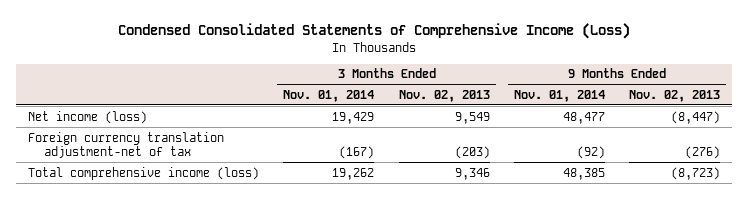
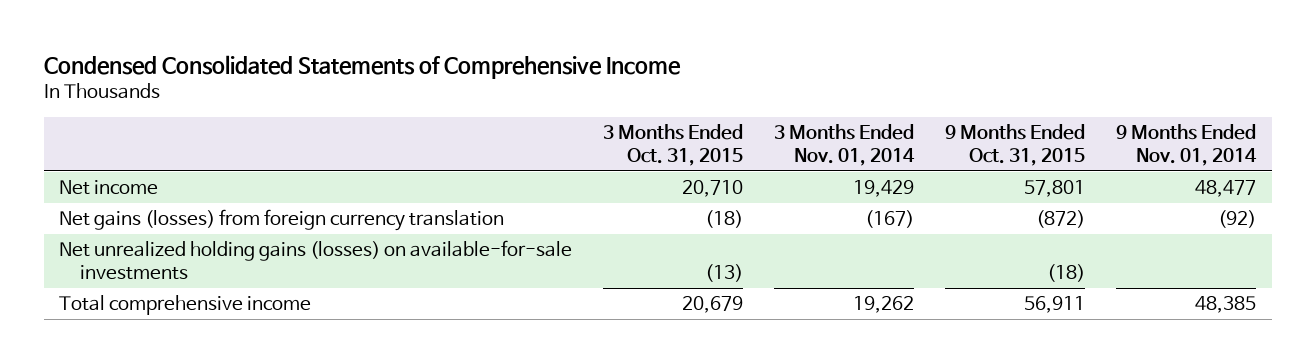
- Condensed Consolidated Statements of Comprehensive Income (Loss)
+ Condensed Consolidated Statements of Comprehensive Income
- | 3 Months Ended Nov. 01, 2014 | 3 Months Ended Nov. 02, 2013 | 9 Months Ended Nov. 01, 2014 | 9 Months Ended Nov. 02, 2013
+ | 3 Months Ended Oct. 31, 2015 | 3 Months Ended Nov. 01, 2014 | 9 Months Ended Oct. 31, 2015 | 9 Months Ended Nov. 01, 2014
- Net income (loss) | 19,429 | 9,549 | 48,477 | (8,447)
- Foreign currency translation adjustment-net of tax | (167) | (203) | (92) | (276)
- Total comprehensive income (loss) | 19,262 | 9,346 | 48,385 | (8,723)
+ Net income | 20,710 | 19,429 | 57,801 | 48,477
+ Net gains (losses) from foreign currency translation | (18) | (167) | (872) | (92)
+ Net unrealized holding gains (losses) on available-for-sale investments | (13) | | (18) |
+ Total comprehensive income | 20,679 | 19,262 | 56,911 | 48,385

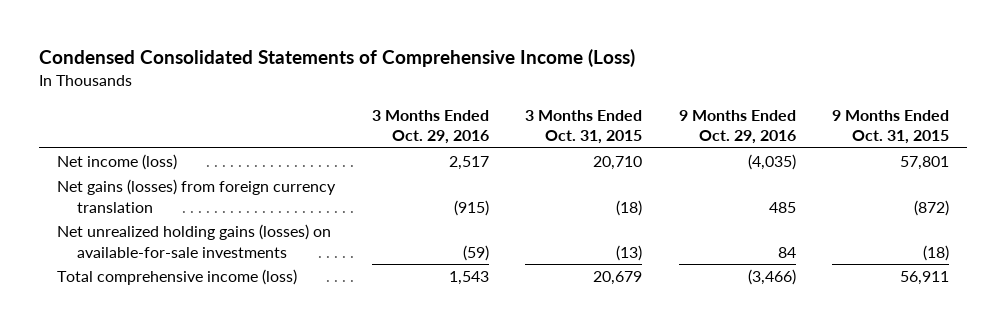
- Condensed Consolidated Statements of Comprehensive Income
+ Condensed Consolidated Statements of Comprehensive Income (Loss)
- | 3 Months Ended Oct. 31, 2015 | 3 Months Ended Nov. 01, 2014 | 9 Months Ended Oct. 31, 2015 | 9 Months Ended Nov. 01, 2014
+ | 3 Months Ended Oct. 29, 2016 | 3 Months Ended Oct. 31, 2015 | 9 Months Ended Oct. 29, 2016 | 9 Months Ended Oct. 31, 2015
- Net income | 20,710 | 19,429 | 57,801 | 48,477
+ Net income (loss) | 2,517 | 20,710 | (4,035) | 57,801
- Total comprehensive income | 20,679 | 19,262 | 56,911 | 48,385
+ Total comprehensive income (loss) | 1,543 | 20,679 | (3,466) | 56,911

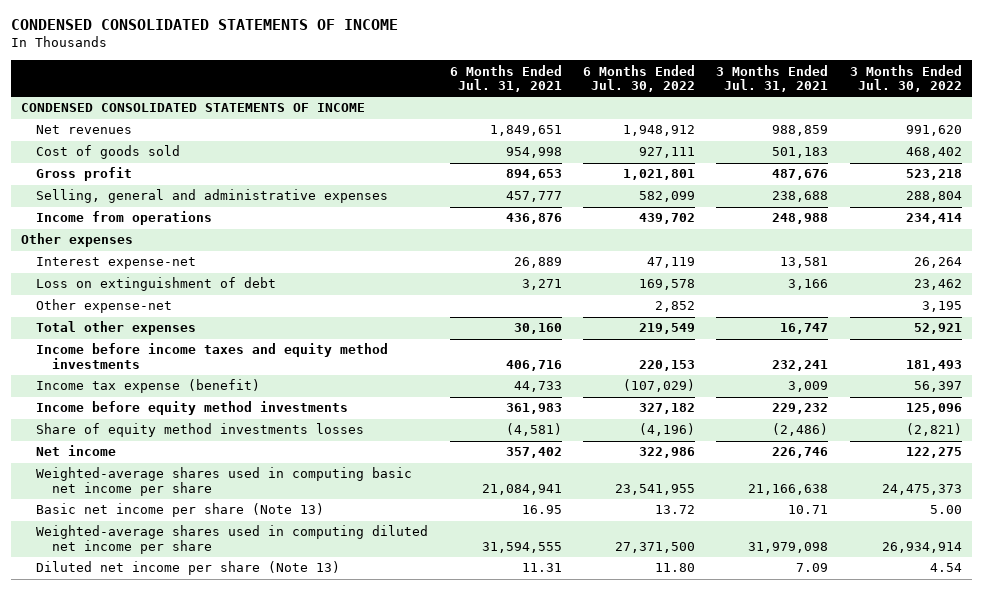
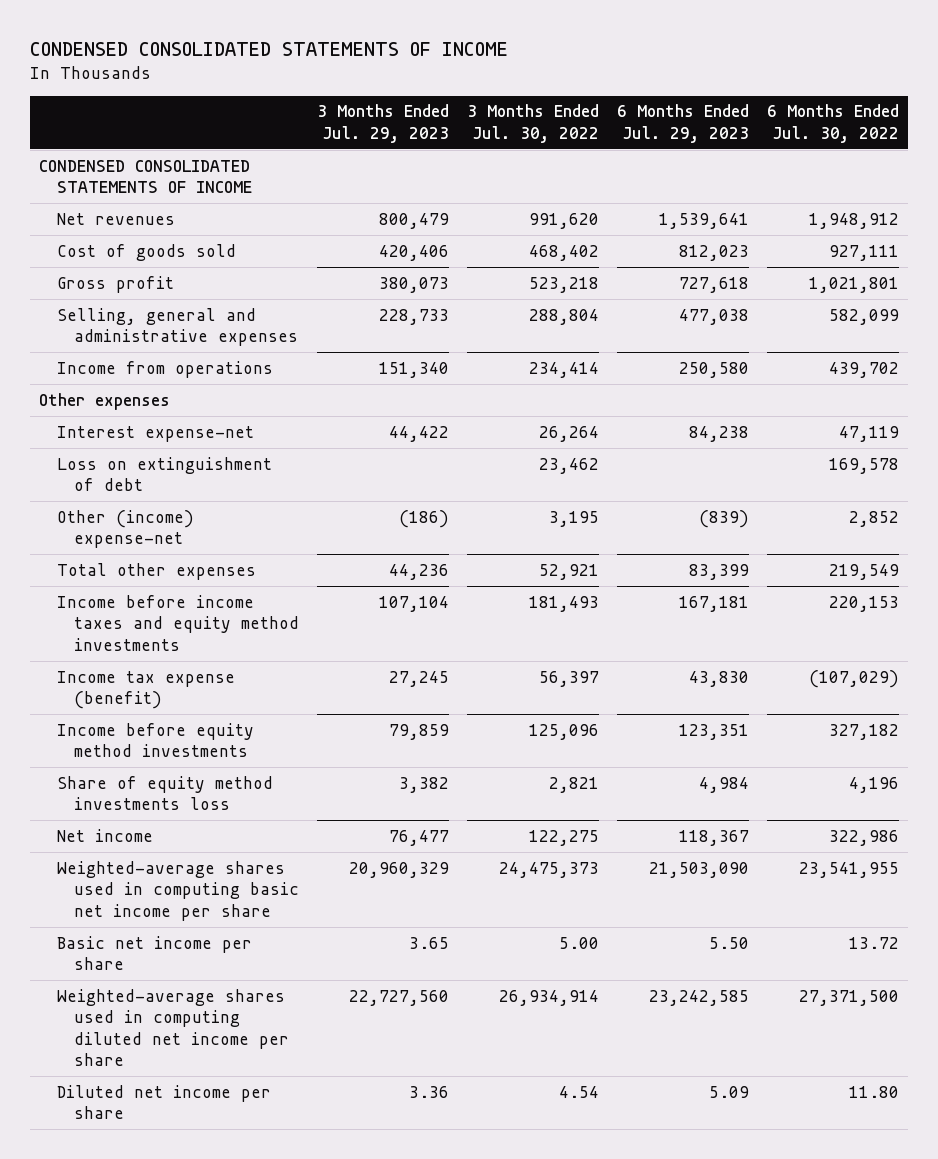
- | 6 Months Ended Jul. 31, 2021 | 6 Months Ended Jul. 30, 2022 | 3 Months Ended Jul. 31, 2021 | 3 Months Ended Jul. 30, 2022
+ | 3 Months Ended Jul. 29, 2023 | 3 Months Ended Jul. 30, 2022 | 6 Months Ended Jul. 29, 2023 | 6 Months Ended Jul. 30, 2022
- Other expense-net | | 2,852 | | 3,195
+ Other (income) expense-net | (186) | 3,195 | (839) | 2,852
- Share of equity method investments losses | (4,581) | (4,196) | (2,486) | (2,821)
+ Share of equity method investments loss | 3,382 | 2,821 | 4,984 | 4,196
- Basic net income per share (Note 13) | 16.95 | 13.72 | 10.71 | 5.00
+ Basic net income per share | 3.65 | 5.00 | 5.50 | 13.72
- Diluted net income per share (Note 13) | 11.31 | 11.80 | 7.09 | 4.54
+ Diluted net income per share | 3.36 | 4.54 | 5.09 | 11.80

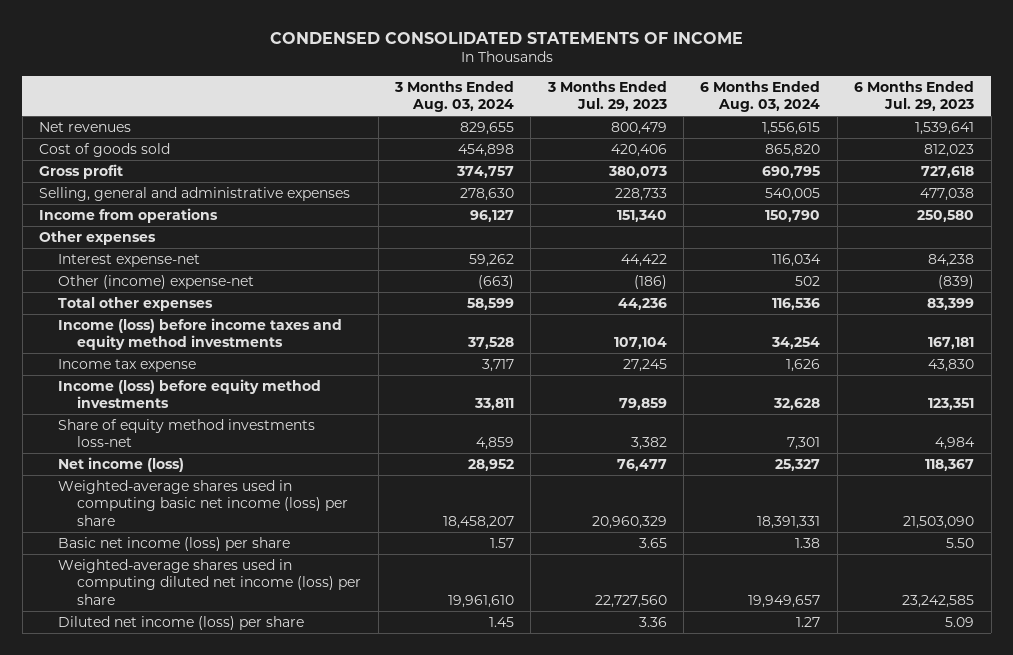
- | 3 Months Ended Jul. 29, 2023 | 3 Months Ended Jul. 30, 2022 | 6 Months Ended Jul. 29, 2023 | 6 Months Ended Jul. 30, 2022
+ | 3 Months Ended Aug. 03, 2024 | 3 Months Ended Jul. 29, 2023 | 6 Months Ended Aug. 03, 2024 | 6 Months Ended Jul. 29, 2023
- CONDENSED CONSOLIDATED STATEMENTS OF INCOME
- Loss on extinguishment of debt | | 23,462 | | 169,578
- Income before income taxes and equity method investments | 107,104 | 181,493 | 167,181 | 220,153
- Income tax expense (benefit) | 27,245 | 56,397 | 43,830 | (107,029)
- Income before equity method investments | 79,859 | 125,096 | 123,351 | 327,182
- Share of equity method investments loss | 3,382 | 2,821 | 4,984 | 4,196
- Net income | 76,477 | 122,275 | 118,367 | 322,986
- Weighted-average shares used in computing basic net income per share | 20,960,329 | 24,475,373 | 21,503,090 | 23,541,955
- Basic net income per share | 3.65 | 5.00 | 5.50 | 13.72
- Weighted-average shares used in computing diluted net income per share | 22,727,560 | 26,934,914 | 23,242,585 | 27,371,500
- Diluted net income per share | 3.36 | 4.54 | 5.09 | 11.80
+ Income (loss) before income taxes and equity method investments | 37,528 | 107,104 | 34,254 | 167,181
+ Income tax expense | 3,717 | 27,245 | 1,626 | 43,830
+ Income (loss) before equity method investments | 33,811 | 79,859 | 32,628 | 123,351
+ Share of equity method investments loss-net | 4,859 | 3,382 | 7,301 | 4,984
+ Net income (loss) | 28,952 | 76,477 | 25,327 | 118,367
+ Weighted-average shares used in computing basic net income (loss) per share | 18,458,207 | 20,960,329 | 18,391,331 | 21,503,090
+ Basic net income (loss) per share | 1.57 | 3.65 | 1.38 | 5.50
+ Weighted-average shares used in computing diluted net income (loss) per share | 19,961,610 | 22,727,560 | 19,949,657 | 23,242,585
+ Diluted net income (loss) per share | 1.45 | 3.36 | 1.27 | 5.09

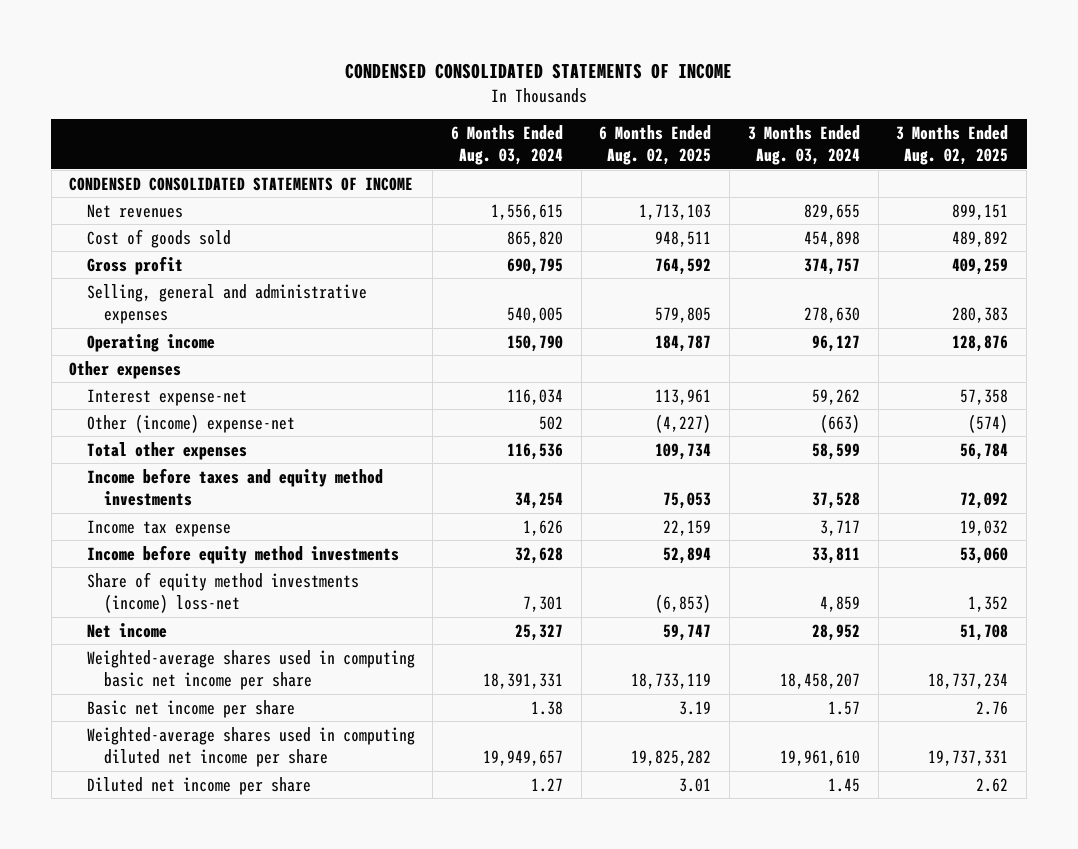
- | 3 Months Ended Aug. 03, 2024 | 3 Months Ended Jul. 29, 2023 | 6 Months Ended Aug. 03, 2024 | 6 Months Ended Jul. 29, 2023
+ | 6 Months Ended Aug. 03, 2024 | 6 Months Ended Aug. 02, 2025 | 3 Months Ended Aug. 03, 2024 | 3 Months Ended Aug. 02, 2025
+ CONDENSED CONSOLIDATED STATEMENTS OF INCOME
- Income from operations | 96,127 | 151,340 | 150,790 | 250,580
+ Operating income | 150,790 | 184,787 | 96,127 | 128,876
- Income (loss) before income taxes and equity method investments | 37,528 | 107,104 | 34,254 | 167,181
+ Income before taxes and equity method investments | 34,254 | 75,053 | 37,528 | 72,092
- Income (loss) before equity method investments | 33,811 | 79,859 | 32,628 | 123,351
- Share of equity method investments loss-net | 4,859 | 3,382 | 7,301 | 4,984
- Net income (loss) | 28,952 | 76,477 | 25,327 | 118,367
- Weighted-average shares used in computing basic net income (loss) per share | 18,458,207 | 20,960,329 | 18,391,331 | 21,503,090
- Basic net income (loss) per share | 1.57 | 3.65 | 1.38 | 5.50
- Weighted-average shares used in computing diluted net income (loss) per share | 19,961,610 | 22,727,560 | 19,949,657 | 23,242,585
- Diluted net income (loss) per share | 1.45 | 3.36 | 1.27 | 5.09
+ Income before equity method investments | 32,628 | 52,894 | 33,811 | 53,060
+ Share of equity method investments (income) loss-net | 7,301 | (6,853) | 4,859 | 1,352
+ Net income | 25,327 | 59,747 | 28,952 | 51,708
+ Weighted-average shares used in computing basic net income per share | 18,391,331 | 18,733,119 | 18,458,207 | 18,737,234
+ Basic net income per share | 1.38 | 3.19 | 1.57 | 2.76
+ Weighted-average shares used in computing diluted net income per share | 19,949,657 | 19,825,282 | 19,961,610 | 19,737,331
+ Diluted net income per share | 1.27 | 3.01 | 1.45 | 2.62

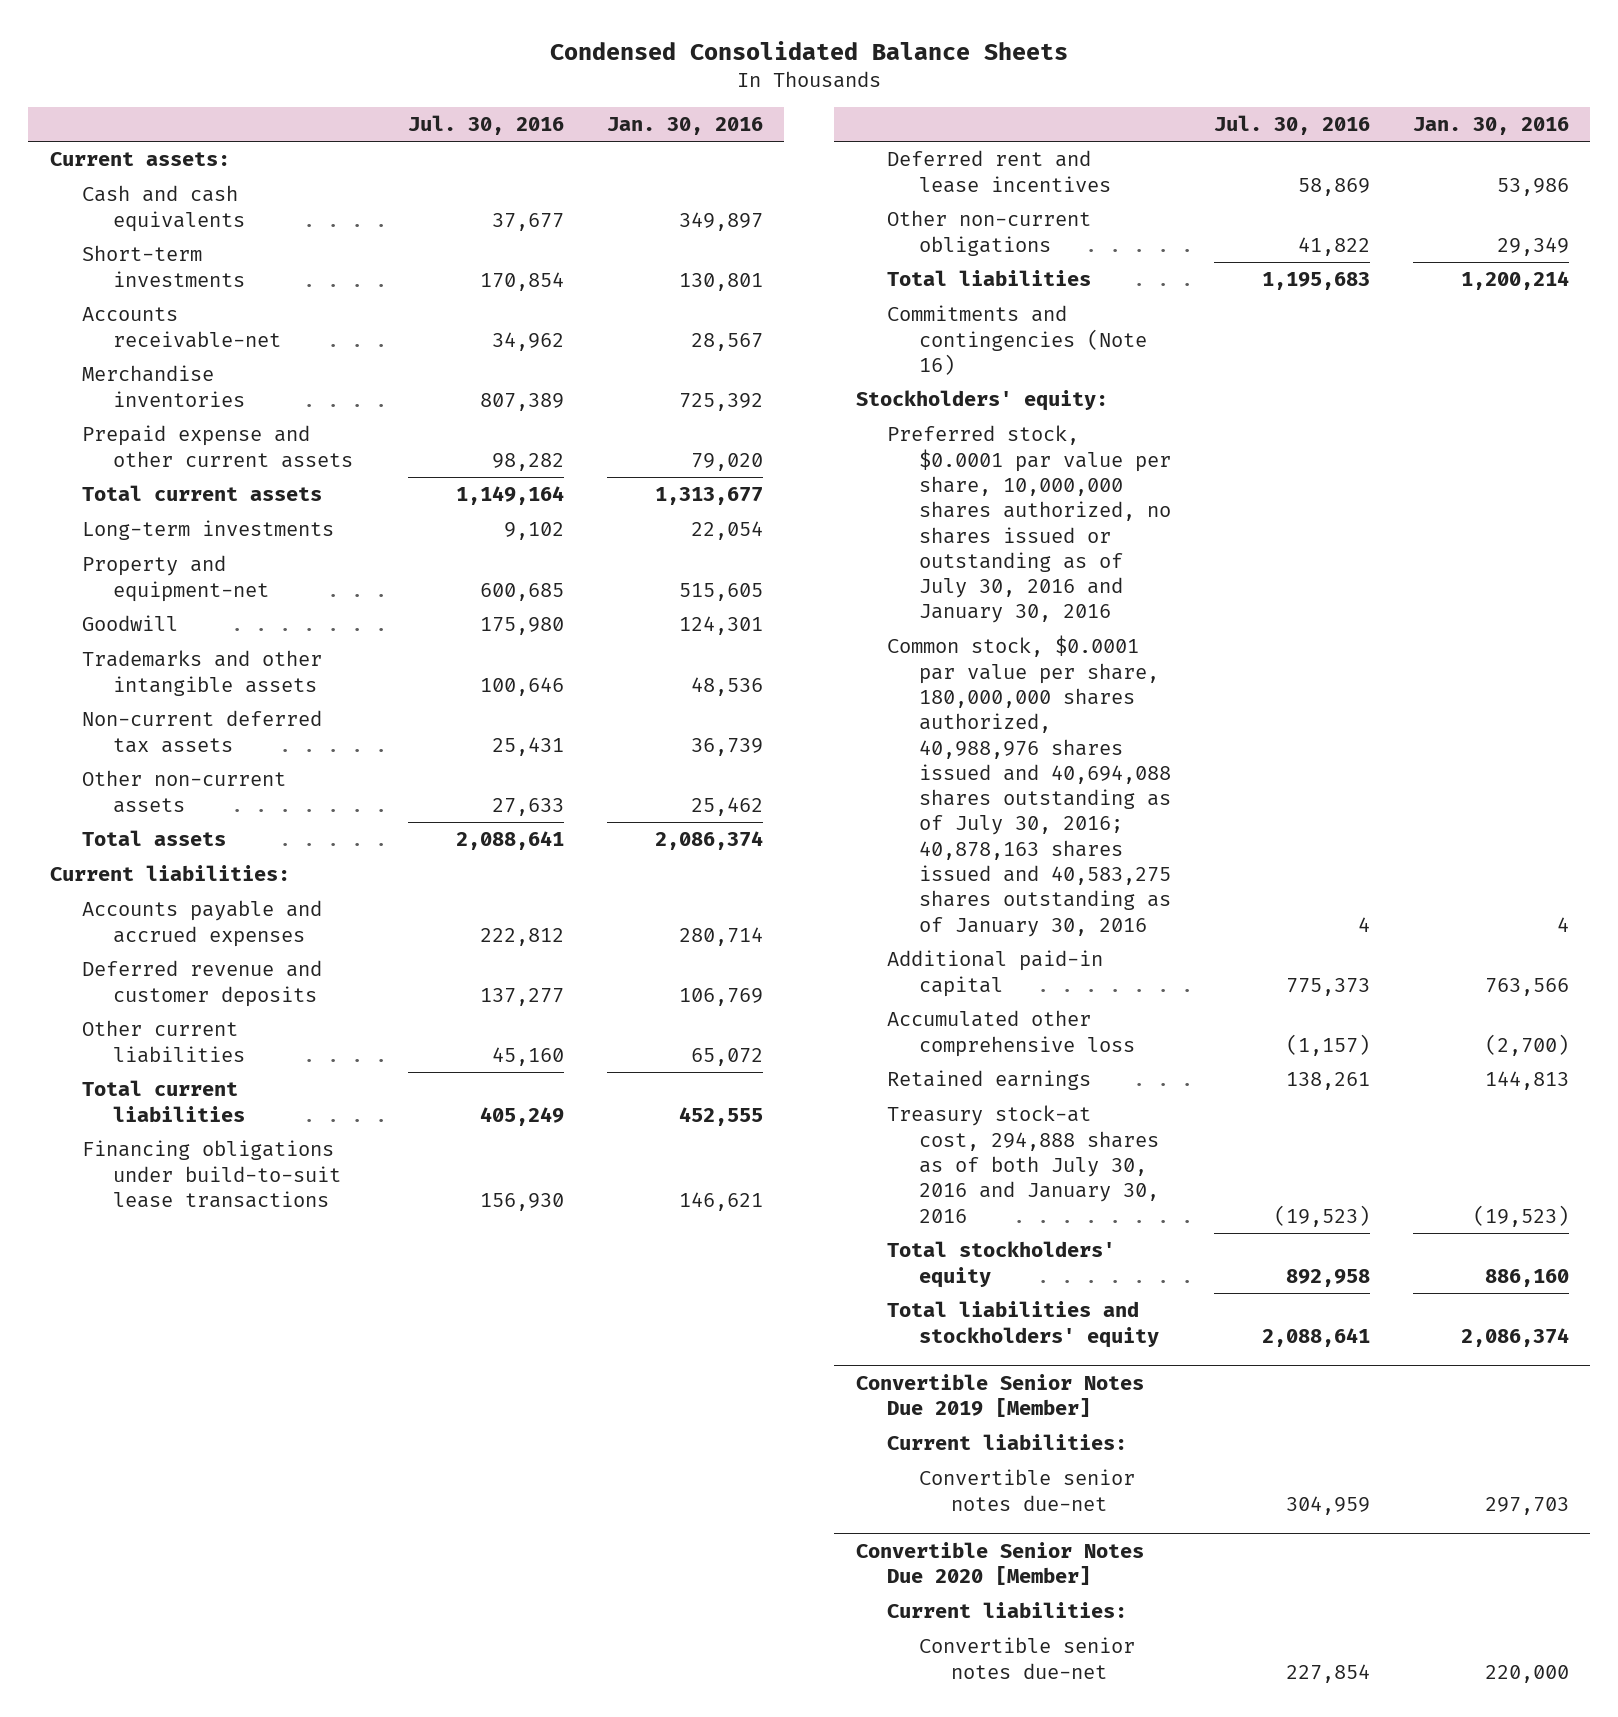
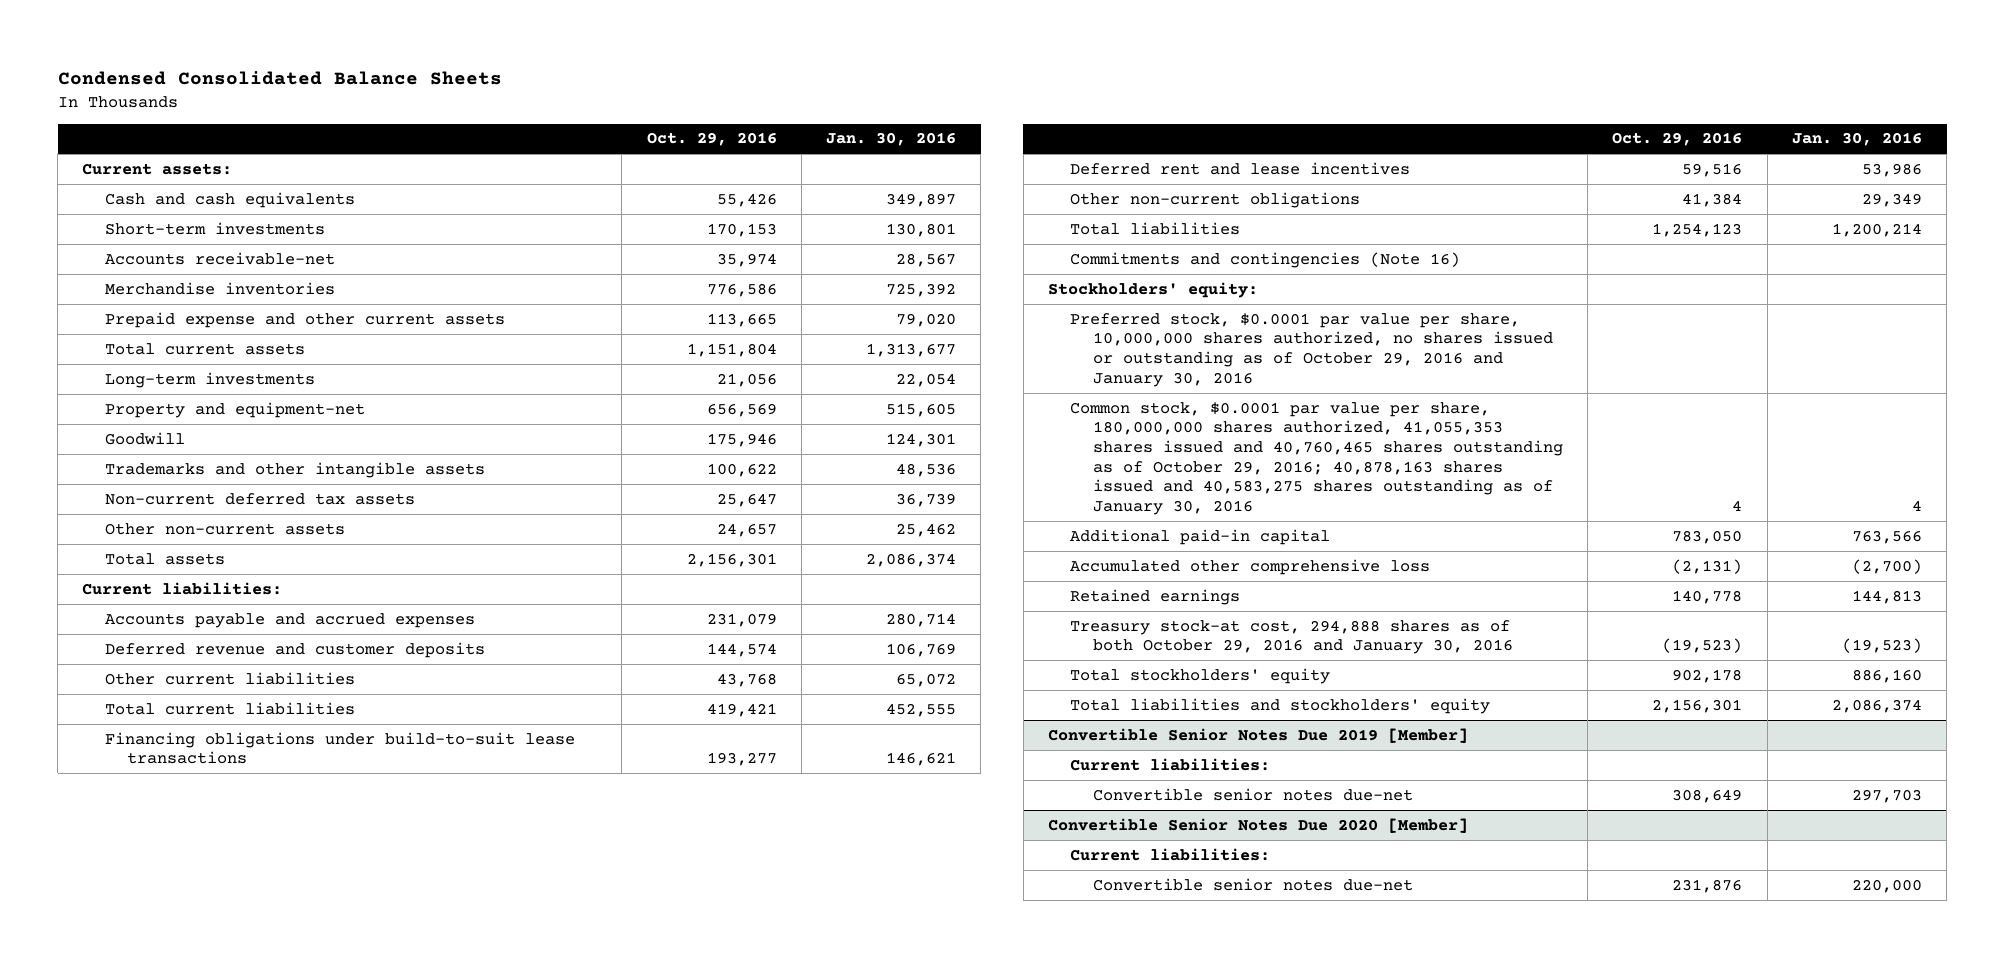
- | Jul. 30, 2016 | Jan. 30, 2016
+ | Oct. 29, 2016 | Jan. 30, 2016
- Preferred stock, $0.0001 par value per share, 10,000,000 shares authorized, no shares issued or outstanding as of July 30, 2016 and January 30, 2016
- Common stock, $0.0001 par value per share, 180,000,000 shares authorized, 40,988,976 shares issued and 40,694,088 shares outstanding as of July 30, 2016; 40,878,163 shares issued and 40,583,275 shares outstanding as of January 30, 2016 | 4 | 4
+ Preferred stock, $0.0001 par value per share, 10,000,000 shares authorized, no shares issued or outstanding as of October 29, 2016 and January 30, 2016
+ Common stock, $0.0001 par value per share, 180,000,000 shares authorized, 41,055,353 shares issued and 40,760,465 shares outstanding as of October 29, 2016; 40,878,163 shares issued and 40,583,275 shares outstanding as of January 30, 2016 | 4 | 4
- Treasury stock-at cost, 294,888 shares as of both July 30, 2016 and January 30, 2016 | (19,523) | (19,523)
+ Treasury stock-at cost, 294,888 shares as of both October 29, 2016 and January 30, 2016 | (19,523) | (19,523)

